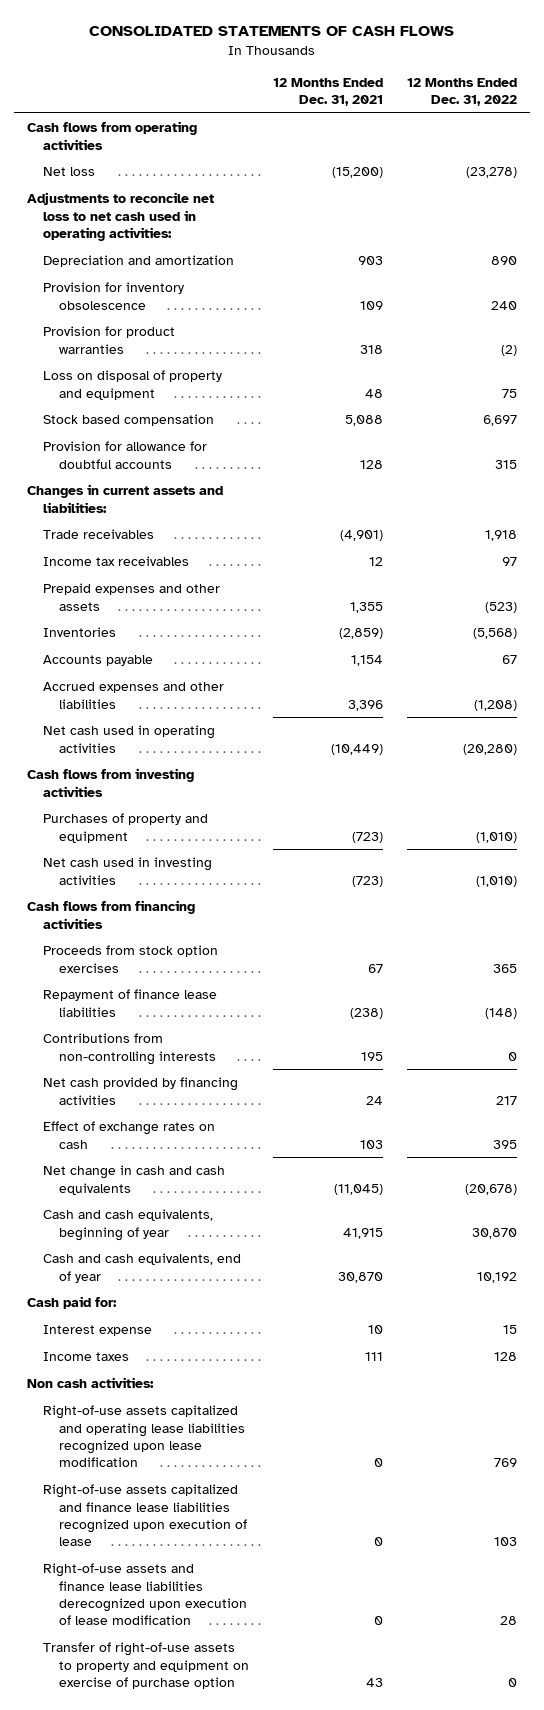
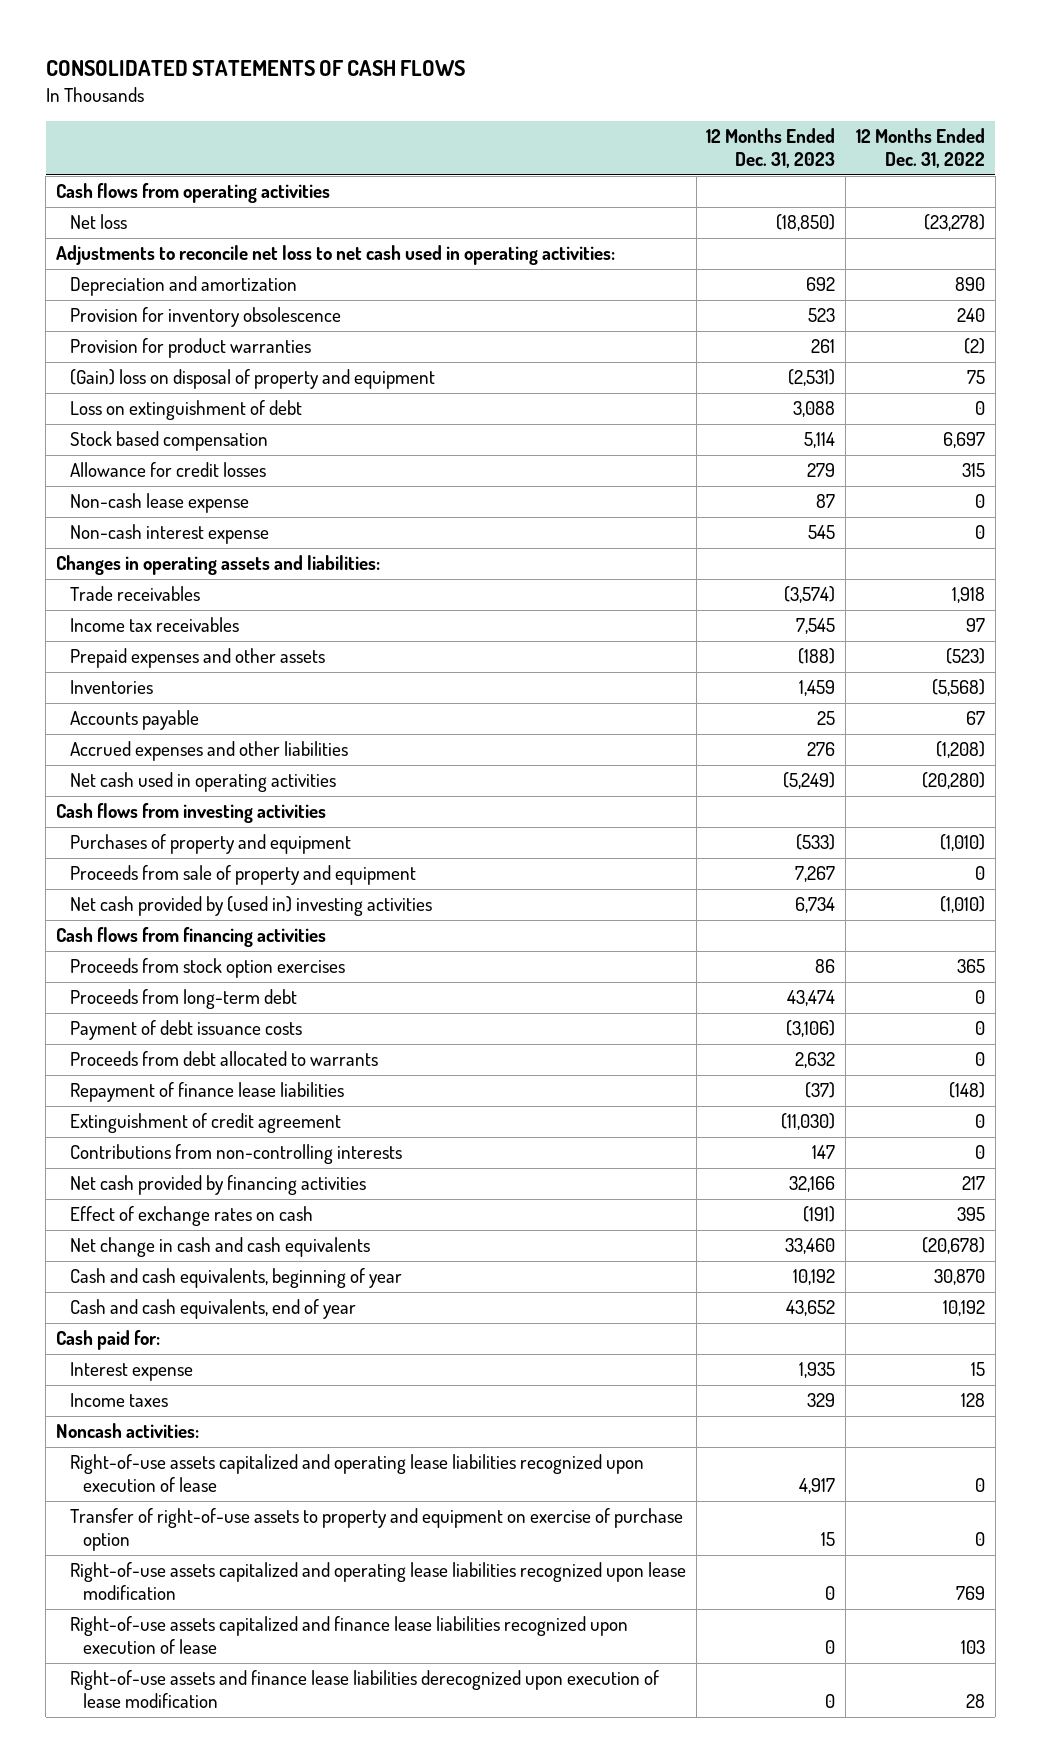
- | 12 Months Ended Dec. 31, 2021 | 12 Months Ended Dec. 31, 2022
+ | 12 Months Ended Dec. 31, 2023 | 12 Months Ended Dec. 31, 2022
- Loss on disposal of property and equipment | 48 | 75
+ (Gain) loss on disposal of property and equipment | (2,531) | 75
+ Loss on extinguishment of debt | 3,088 | 0
- Provision for allowance for doubtful accounts | 128 | 315
- Changes in current assets and liabilities:
+ Allowance for credit losses | 279 | 315
+ Non-cash lease expense | 87 | 0
+ Non-cash interest expense | 545 | 0
+ Changes in operating assets and liabilities:
- Net cash used in investing activities | (723) | (1,010)
+ Proceeds from sale of property and equipment | 7,267 | 0
+ Net cash provided by (used in) investing activities | 6,734 | (1,010)
+ Proceeds from long-term debt | 43,474 | 0
+ Payment of debt issuance costs | (3,106) | 0
+ Proceeds from debt allocated to warrants | 2,632 | 0
+ Extinguishment of credit agreement | (11,030) | 0
- Non cash activities:
+ Noncash activities:
+ Right-of-use assets capitalized and operating lease liabilities recognized upon execution of lease | 4,917 | 0
moved up: Transfer of right-of-use assets to property and equipment on exercise of purchase option | 15 | 0

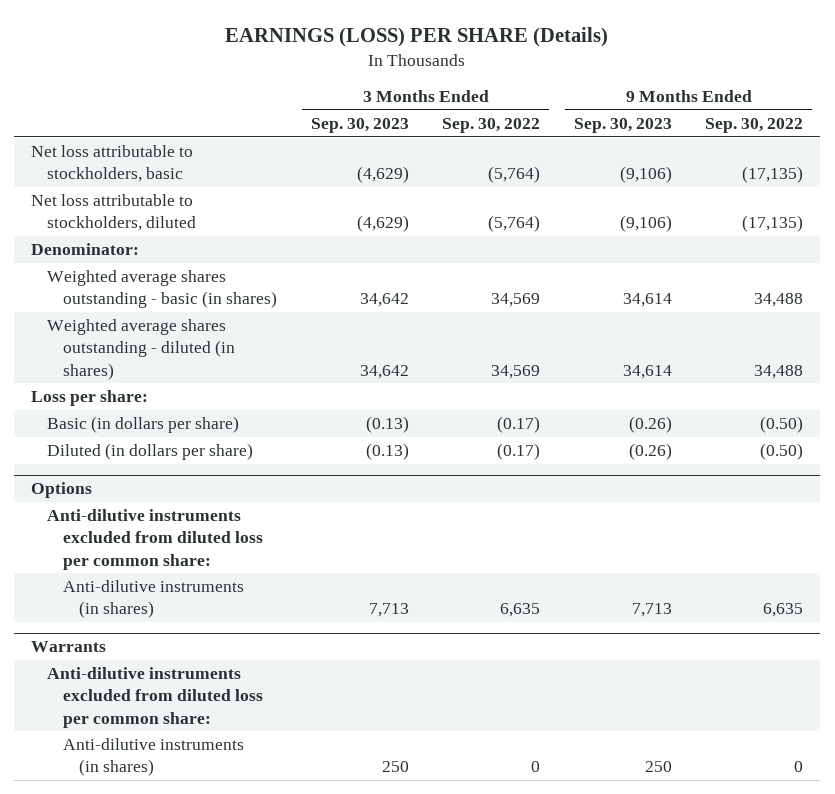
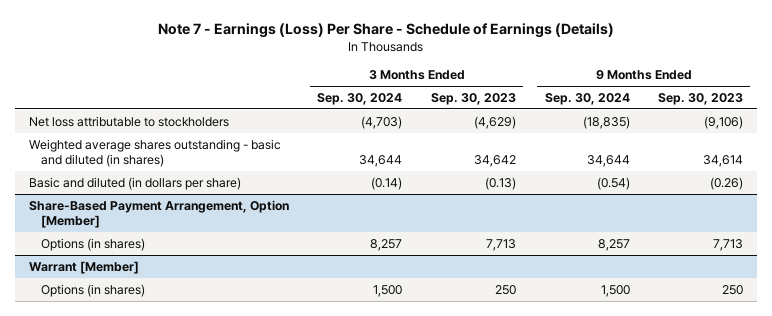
- EARNINGS (LOSS) PER SHARE (Details)
+ Note 7 - Earnings (Loss) Per Share - Schedule of Earnings (Details)
- | 3 Months Ended Sep. 30, 2023 | 3 Months Ended Sep. 30, 2022 | 9 Months Ended Sep. 30, 2023 | 9 Months Ended Sep. 30, 2022
+ | 3 Months Ended Sep. 30, 2024 | 3 Months Ended Sep. 30, 2023 | 9 Months Ended Sep. 30, 2024 | 9 Months Ended Sep. 30, 2023
- Net loss attributable to stockholders, basic | (4,629) | (5,764) | (9,106) | (17,135)
- Net loss attributable to stockholders, diluted | (4,629) | (5,764) | (9,106) | (17,135)
- Denominator:
- Weighted average shares outstanding - basic (in shares) | 34,642 | 34,569 | 34,614 | 34,488
- Weighted average shares outstanding - diluted (in shares) | 34,642 | 34,569 | 34,614 | 34,488
- Loss per share:
- Basic (in dollars per share) | (0.13) | (0.17) | (0.26) | (0.50)
- Diluted (in dollars per share) | (0.13) | (0.17) | (0.26) | (0.50)
- Options
- Anti-dilutive instruments excluded from diluted loss per common share:
- Anti-dilutive instruments (in shares) | 7,713 | 6,635 | 7,713 | 6,635
- Warrants
- Anti-dilutive instruments excluded from diluted loss per common share:
- Anti-dilutive instruments (in shares) | 250 | 0 | 250 | 0
+ Net loss attributable to stockholders | (4,703) | (4,629) | (18,835) | (9,106)
+ Weighted average shares outstanding - basic and diluted (in shares) | 34,644 | 34,642 | 34,644 | 34,614
+ Basic and diluted (in dollars per share) | (0.14) | (0.13) | (0.54) | (0.26)
+ Share-Based Payment Arrangement, Option [Member]
+ Options (in shares) | 8,257 | 7,713 | 8,257 | 7,713
+ Warrant [Member]
+ Options (in shares) | 1,500 | 250 | 1,500 | 250

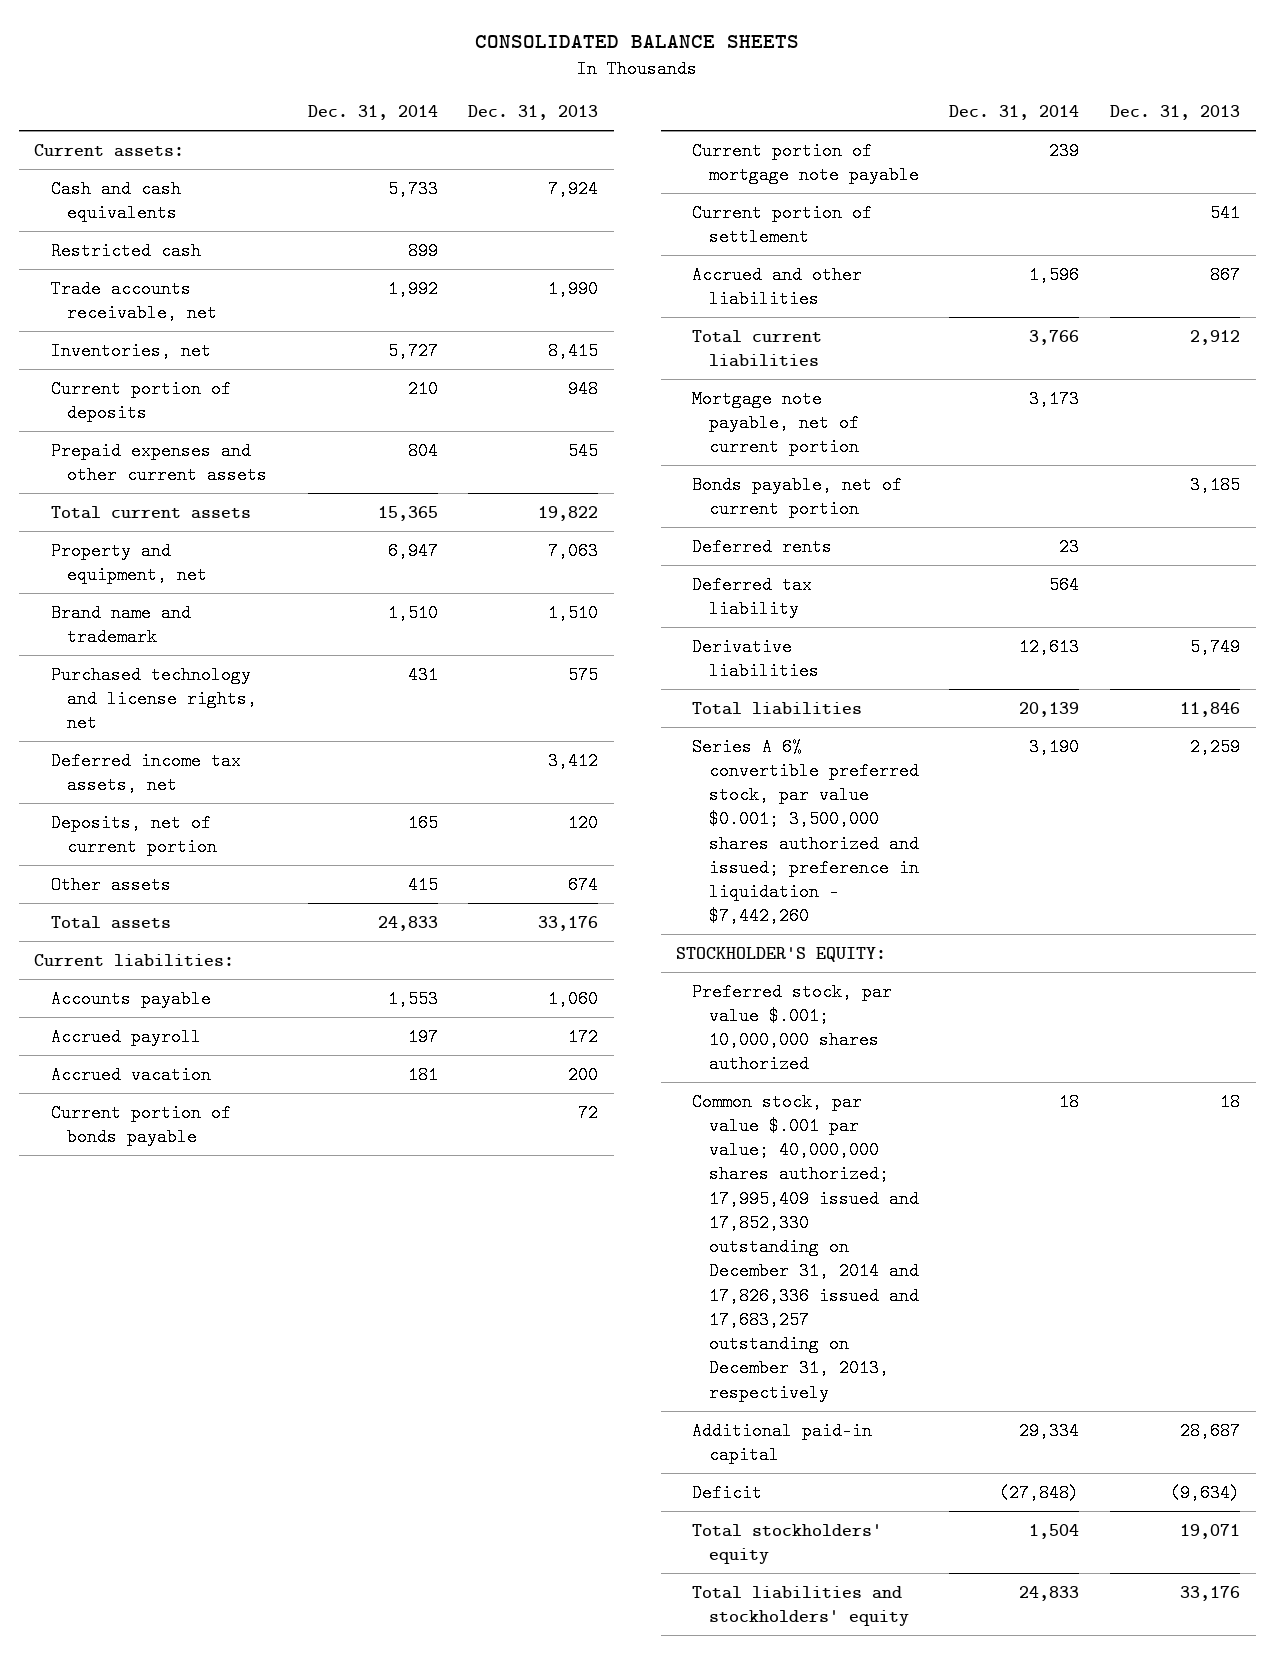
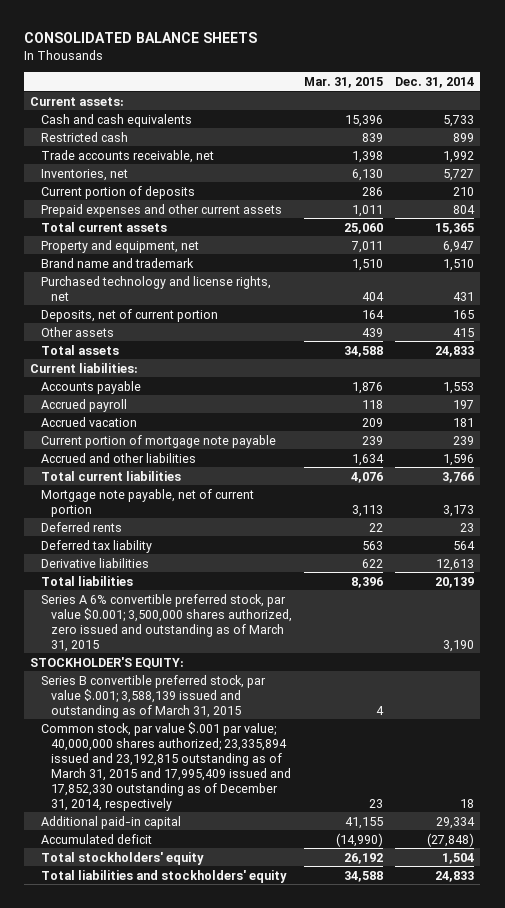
- | Dec. 31, 2014 | Dec. 31, 2013
+ | Mar. 31, 2015 | Dec. 31, 2014
- Deferred income tax assets, net | | 3,412
- Current portion of bonds payable | | 72
- Current portion of settlement | | 541
- Bonds payable, net of current portion | | 3,185
- Series A 6% convertible preferred stock, par value $0.001; 3,500,000 shares authorized and issued; preference in liquidation - $7,442,260 | 3,190 | 2,259
+ Series A 6% convertible preferred stock, par value $0.001; 3,500,000 shares authorized, zero issued and outstanding as of March 31, 2015 | | 3,190
- Preferred stock, par value $.001; 10,000,000 shares authorized
- Common stock, par value $.001 par value; 40,000,000 shares authorized; 17,995,409 issued and 17,852,330 outstanding on December 31, 2014 and 17,826,336 issued and 17,683,257 outstanding on December 31, 2013, respectively | 18 | 18
+ Series B convertible preferred stock, par value $.001; 3,588,139 issued and outstanding as of March 31, 2015 | 4 |
+ Common stock, par value $.001 par value; 40,000,000 shares authorized; 23,335,894 issued and 23,192,815 outstanding as of March 31, 2015 and 17,995,409 issued and 17,852,330 outstanding as of December 31, 2014, respectively | 23 | 18
- Deficit | (27,848) | (9,634)
+ Accumulated deficit | (14,990) | (27,848)

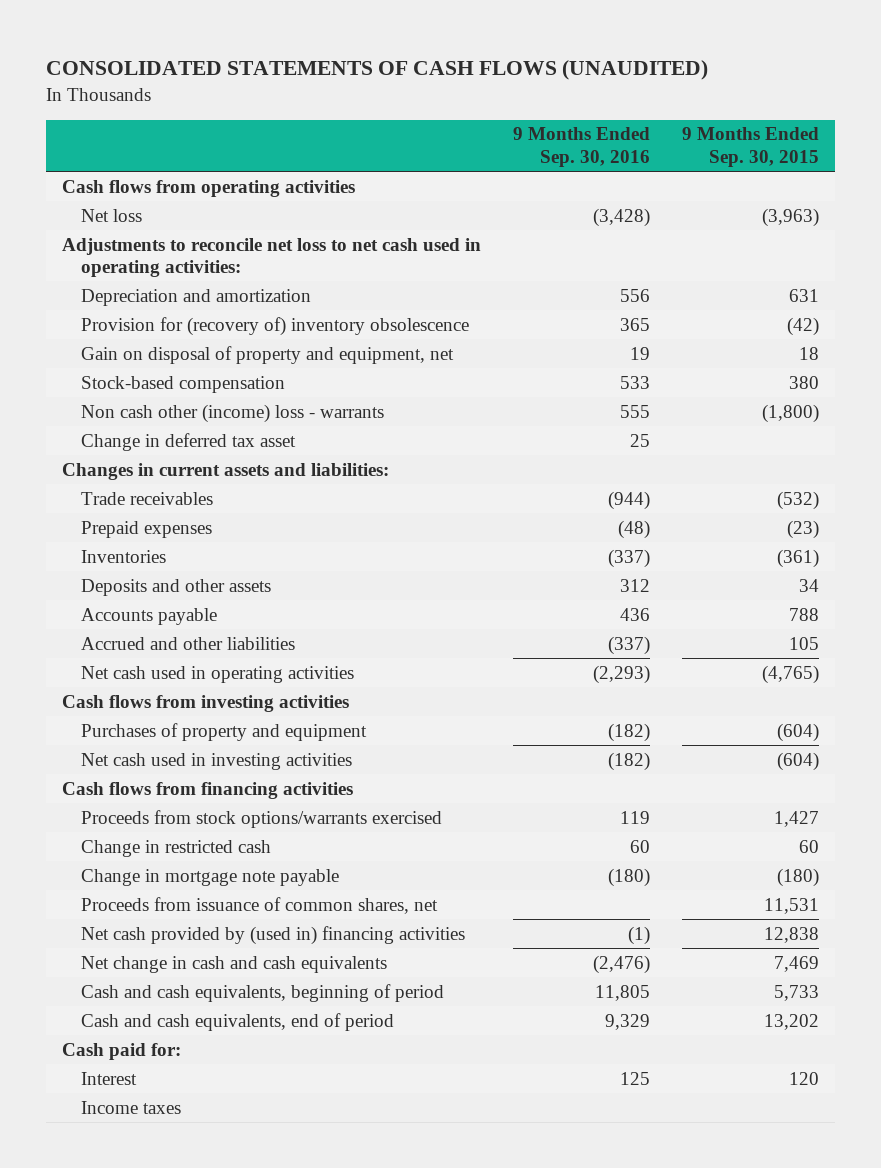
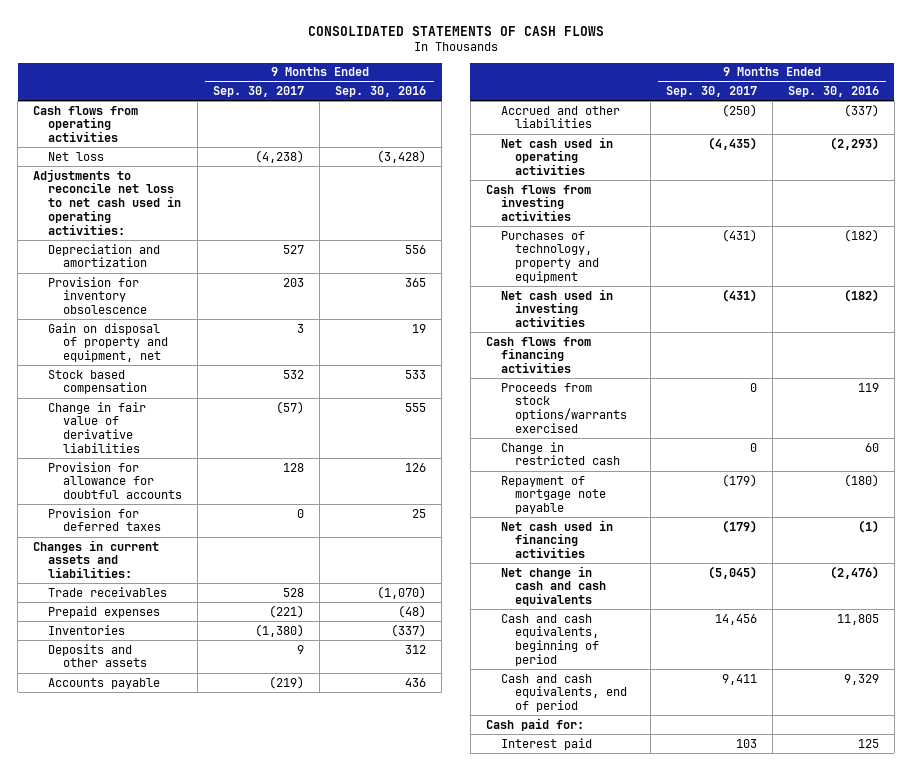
- CONSOLIDATED STATEMENTS OF CASH FLOWS (UNAUDITED)
+ CONSOLIDATED STATEMENTS OF CASH FLOWS
- | 9 Months Ended Sep. 30, 2016 | 9 Months Ended Sep. 30, 2015
+ | 9 Months Ended Sep. 30, 2017 | 9 Months Ended Sep. 30, 2016
- Provision for (recovery of) inventory obsolescence | 365 | (42)
+ Provision for inventory obsolescence | 203 | 365
- Stock-based compensation | 533 | 380
- Non cash other (income) loss - warrants | 555 | (1,800)
- Change in deferred tax asset | 25 |
+ Stock based compensation | 532 | 533
+ Change in fair value of derivative liabilities | (57) | 555
+ Provision for allowance for doubtful accounts | 128 | 126
+ Provision for deferred taxes | 0 | 25
- Trade receivables | (944) | (532)
+ Trade receivables | 528 | (1,070)
- Purchases of property and equipment | (182) | (604)
+ Purchases of technology, property and equipment | (431) | (182)
- Change in mortgage note payable | (180) | (180)
- Proceeds from issuance of common shares, net | | 11,531
- Net cash provided by (used in) financing activities | (1) | 12,838
+ Repayment of mortgage note payable | (179) | (180)
+ Net cash used in financing activities | (179) | (1)
- Interest | 125 | 120
- Income taxes
+ Interest paid | 103 | 125

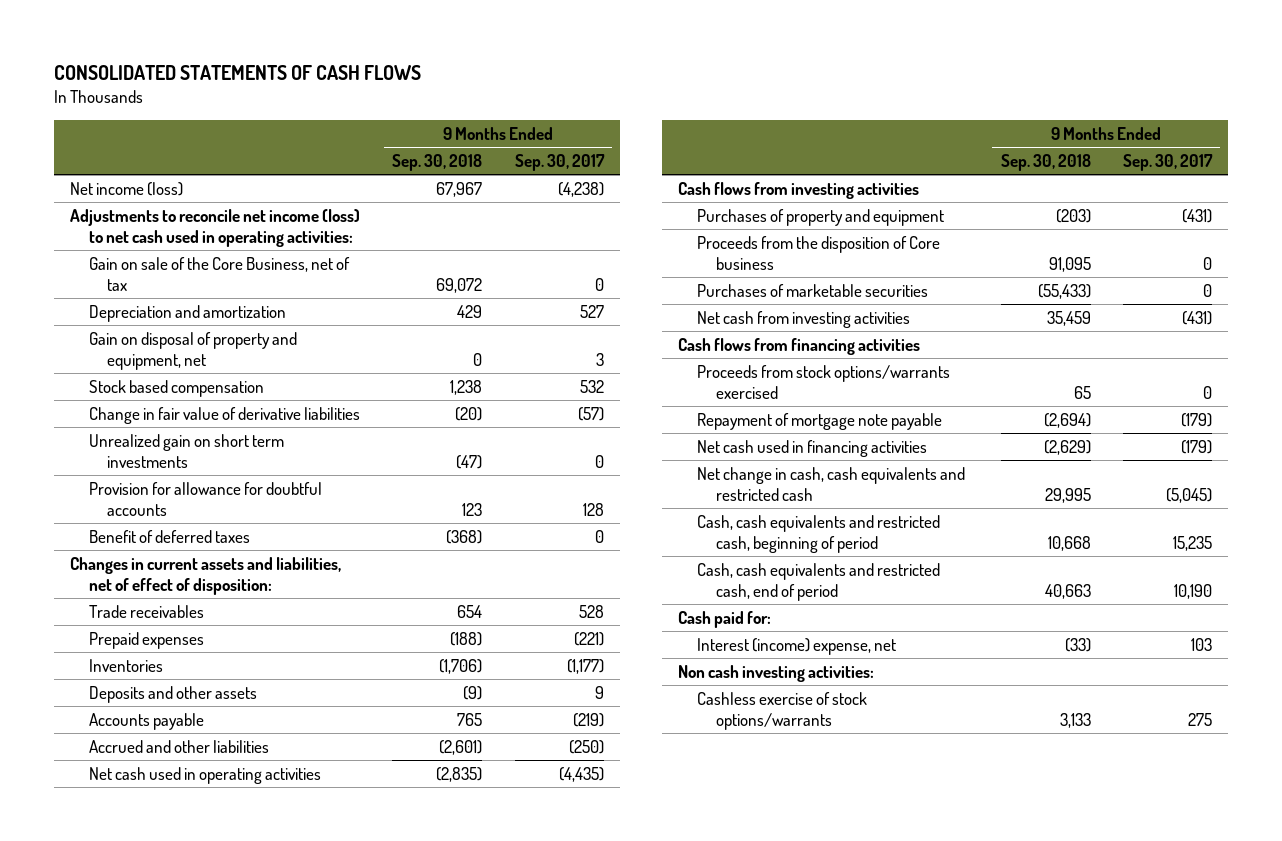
- | 9 Months Ended Sep. 30, 2017 | 9 Months Ended Sep. 30, 2016
+ | 9 Months Ended Sep. 30, 2018 | 9 Months Ended Sep. 30, 2017
- Cash flows from operating activities
- Net loss | (4,238) | (3,428)
- Adjustments to reconcile net loss to net cash used in operating activities:
+ Net income (loss) | 67,967 | (4,238)
+ Adjustments to reconcile net income (loss) to net cash used in operating activities:
+ Gain on sale of the Core Business, net of tax | 69,072 | 0
- Provision for inventory obsolescence | 203 | 365
+ Unrealized gain on short term investments | (47) | 0
- Provision for deferred taxes | 0 | 25
- Changes in current assets and liabilities:
+ Benefit of deferred taxes | (368) | 0
+ Changes in current assets and liabilities, net of effect of disposition:
- Inventories | (1,380) | (337)
+ Inventories | (1,706) | (1,177)
- Purchases of technology, property and equipment | (431) | (182)
- Net cash used in investing activities | (431) | (182)
+ Purchases of property and equipment | (203) | (431)
+ Proceeds from the disposition of Core business | 91,095 | 0
+ Purchases of marketable securities | (55,433) | 0
+ Net cash from investing activities | 35,459 | (431)
- Change in restricted cash | 0 | 60
- Net change in cash and cash equivalents | (5,045) | (2,476)
- Cash and cash equivalents, beginning of period | 14,456 | 11,805
- Cash and cash equivalents, end of period | 9,411 | 9,329
+ Net change in cash, cash equivalents and restricted cash | 29,995 | (5,045)
+ Cash, cash equivalents and restricted cash, beginning of period | 10,668 | 15,235
+ Cash, cash equivalents and restricted cash, end of period | 40,663 | 10,190
- Interest paid | 103 | 125
+ Interest (income) expense, net | (33) | 103
+ Non cash investing activities:
+ Cashless exercise of stock options/warrants | 3,133 | 275

